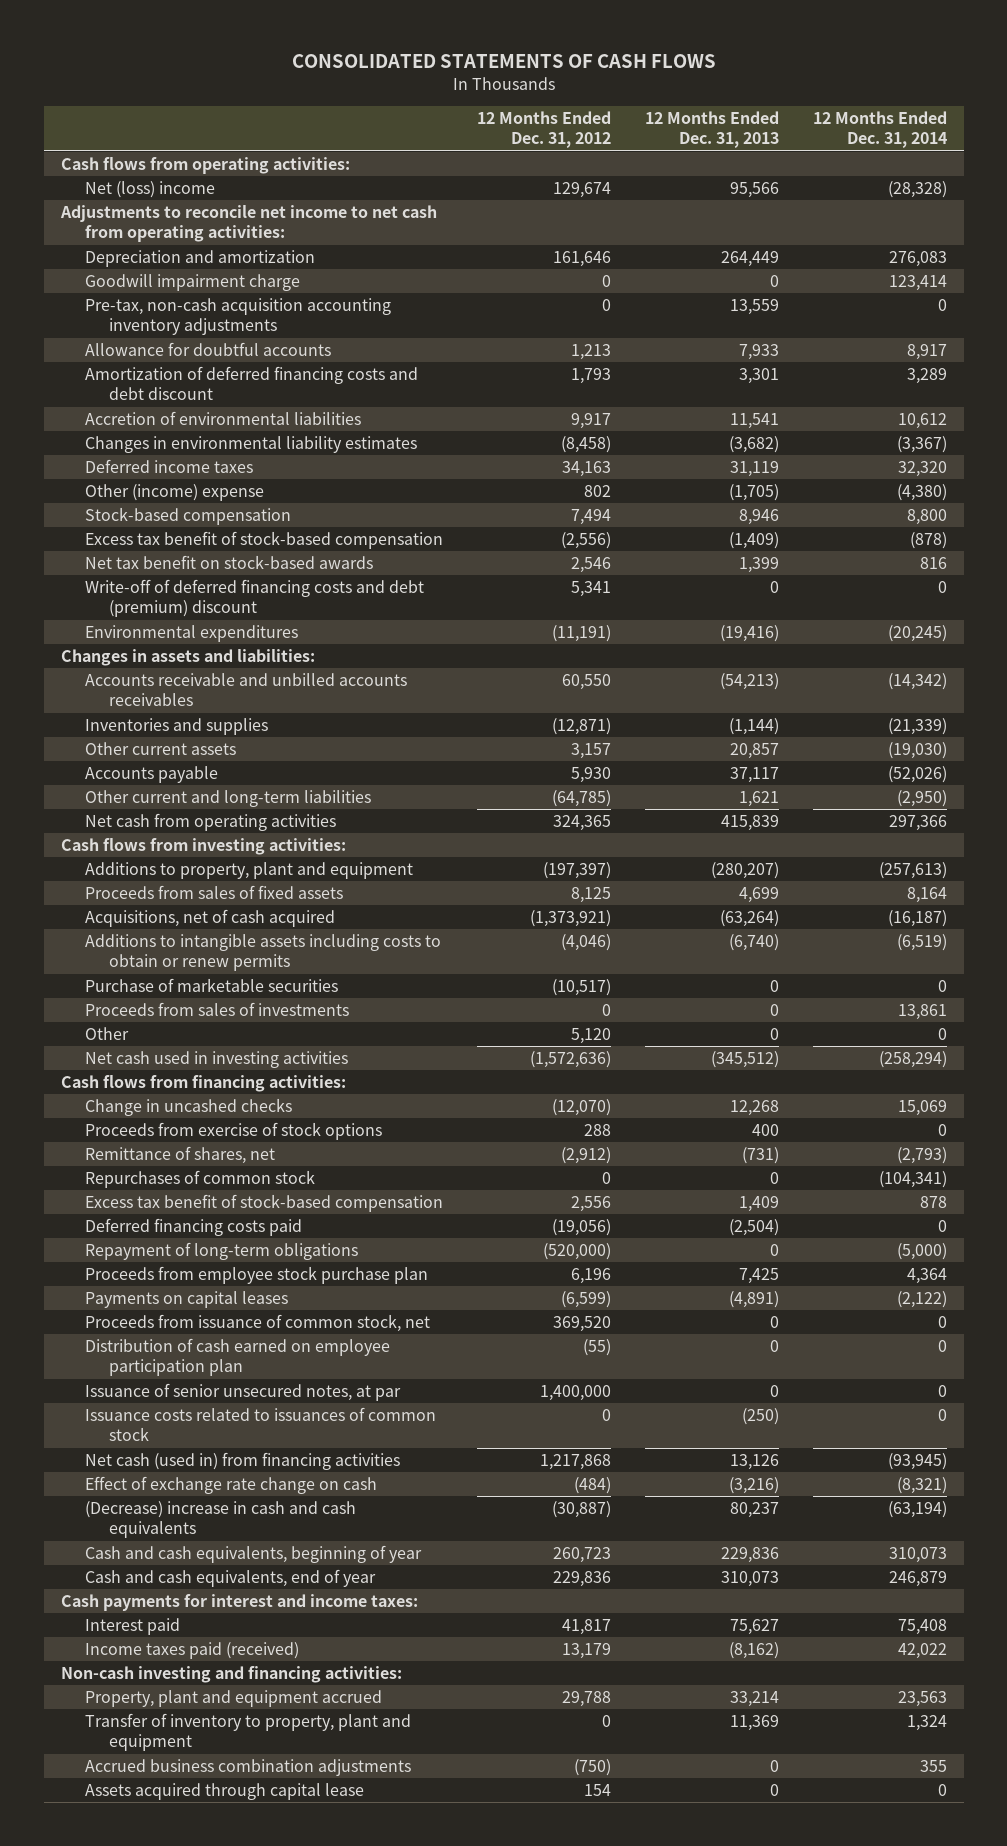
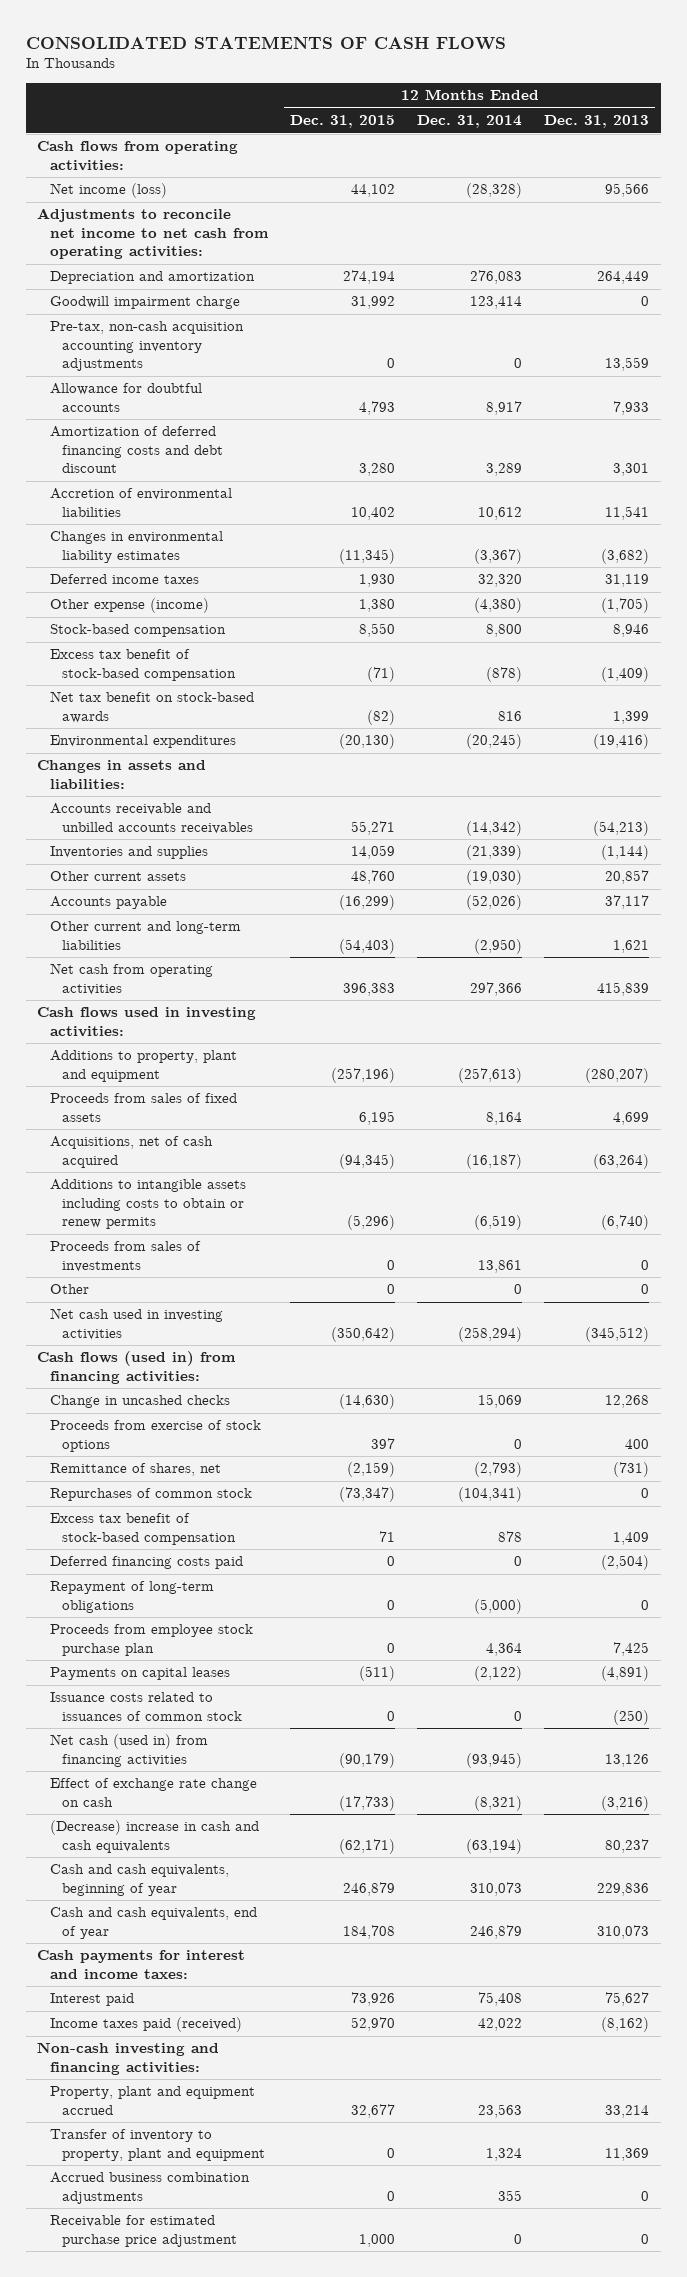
- | 12 Months Ended Dec. 31, 2012 | 12 Months Ended Dec. 31, 2013 | 12 Months Ended Dec. 31, 2014
+ | 12 Months Ended Dec. 31, 2015 | 12 Months Ended Dec. 31, 2014 | 12 Months Ended Dec. 31, 2013
- Net (loss) income | 129,674 | 95,566 | (28,328)
+ Net income (loss) | 44,102 | (28,328) | 95,566
- Other (income) expense | 802 | (1,705) | (4,380)
+ Other expense (income) | 1,380 | (4,380) | (1,705)
- Write-off of deferred financing costs and debt (premium) discount | 5,341 | 0 | 0
- Cash flows from investing activities:
+ Cash flows used in investing activities:
- Purchase of marketable securities | (10,517) | 0 | 0
- Cash flows from financing activities:
+ Cash flows (used in) from financing activities:
- Proceeds from issuance of common stock, net | 369,520 | 0 | 0
- Distribution of cash earned on employee participation plan | (55) | 0 | 0
- Issuance of senior unsecured notes, at par | 1,400,000 | 0 | 0
- Assets acquired through capital lease | 154 | 0 | 0
+ Receivable for estimated purchase price adjustment | 1,000 | 0 | 0

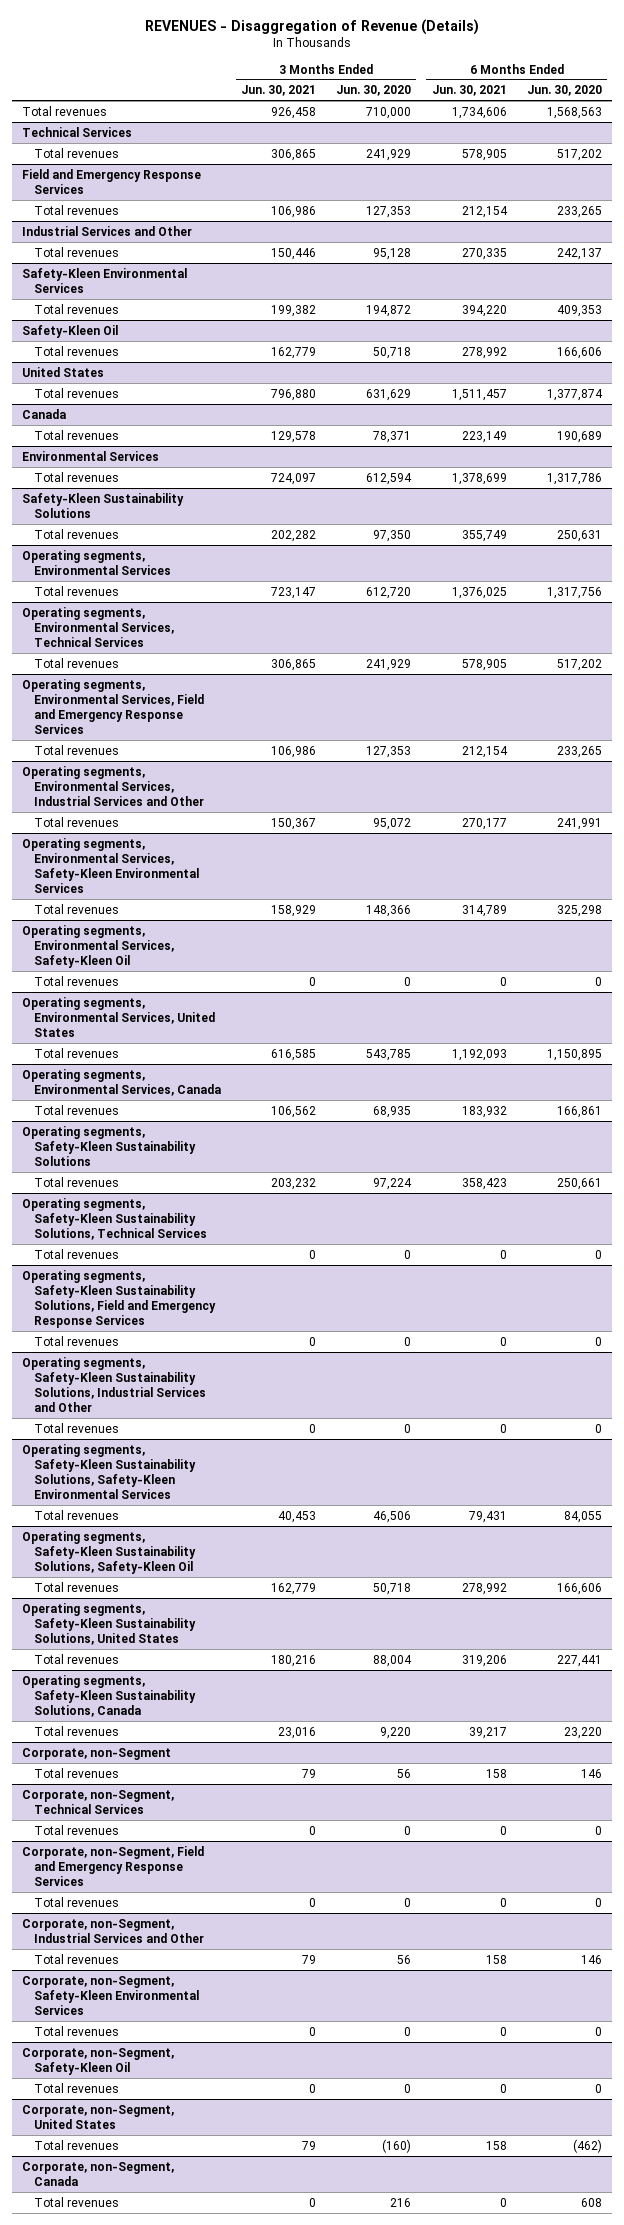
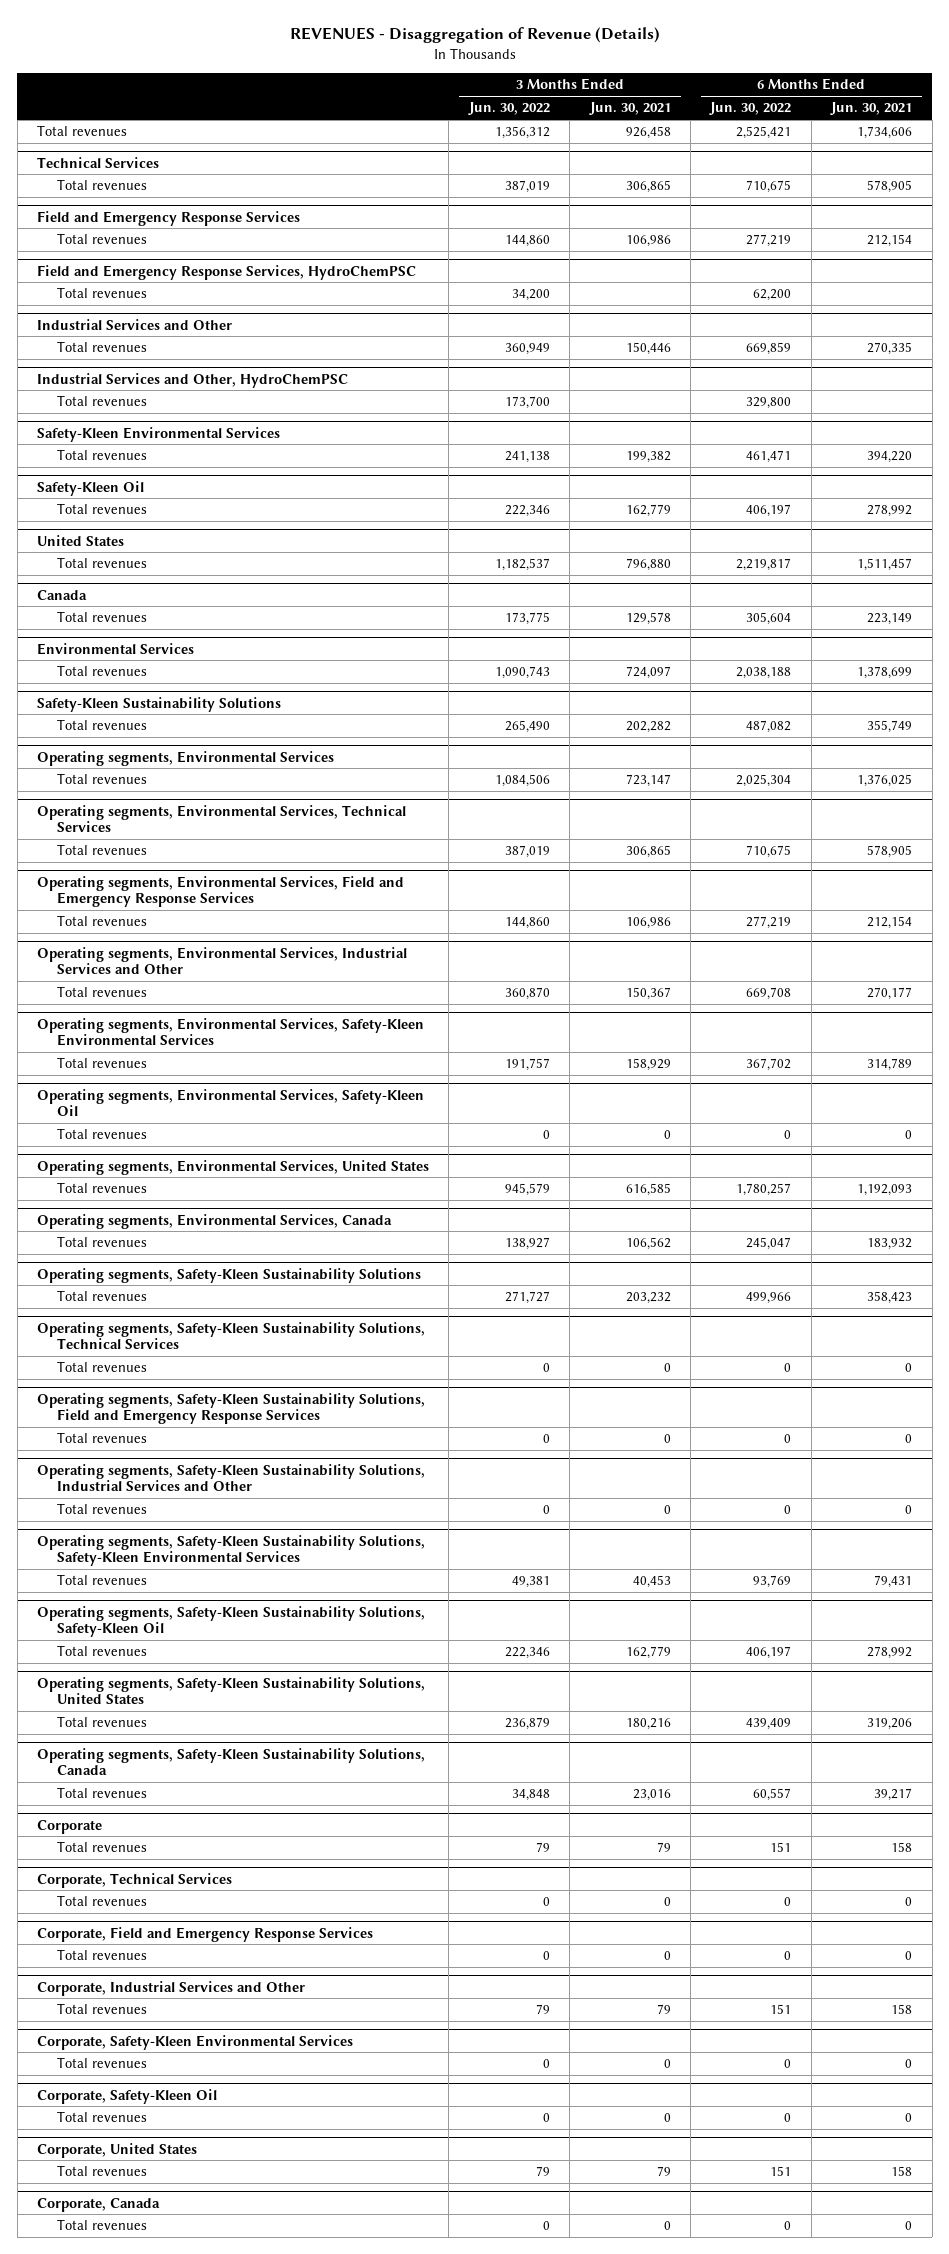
- | 3 Months Ended Jun. 30, 2021 | 3 Months Ended Jun. 30, 2020 | 6 Months Ended Jun. 30, 2021 | 6 Months Ended Jun. 30, 2020
+ | 3 Months Ended Jun. 30, 2022 | 3 Months Ended Jun. 30, 2021 | 6 Months Ended Jun. 30, 2022 | 6 Months Ended Jun. 30, 2021
+ Field and Emergency Response Services, HydroChemPSC
+ Total revenues | 34,200 | | 62,200 |
+ Industrial Services and Other, HydroChemPSC
+ Total revenues | 173,700 | | 329,800 |
- Corporate, non-Segment
+ Corporate
- Corporate, non-Segment, Technical Services
+ Corporate, Technical Services
- Corporate, non-Segment, Field and Emergency Response Services
+ Corporate, Field and Emergency Response Services
- Corporate, non-Segment, Industrial Services and Other
+ Corporate, Industrial Services and Other
- Corporate, non-Segment, Safety-Kleen Environmental Services
+ Corporate, Safety-Kleen Environmental Services
- Corporate, non-Segment, Safety-Kleen Oil
+ Corporate, Safety-Kleen Oil
- Corporate, non-Segment, United States
+ Corporate, United States
- Corporate, non-Segment, Canada
+ Corporate, Canada

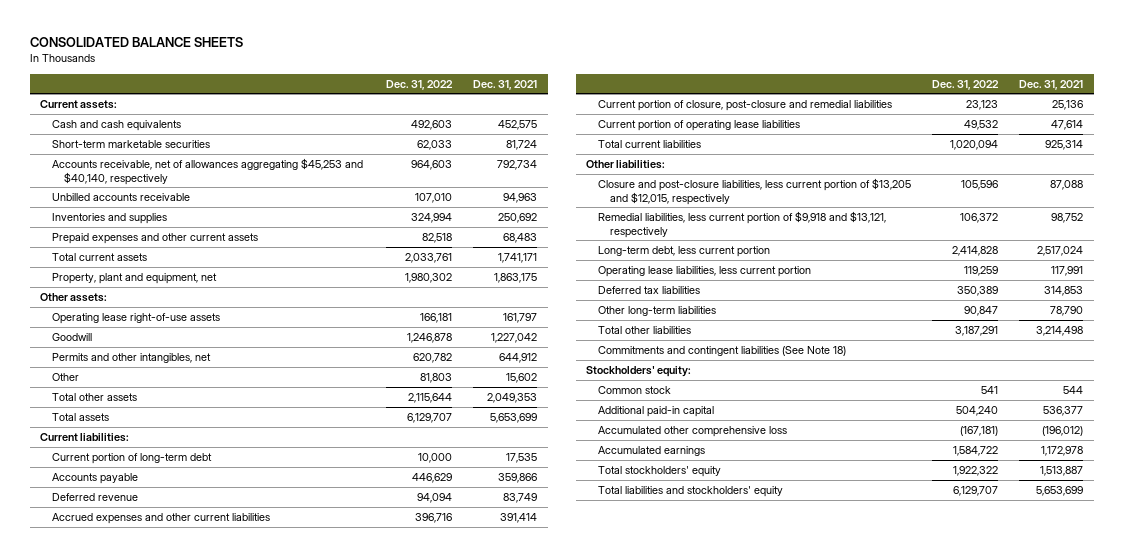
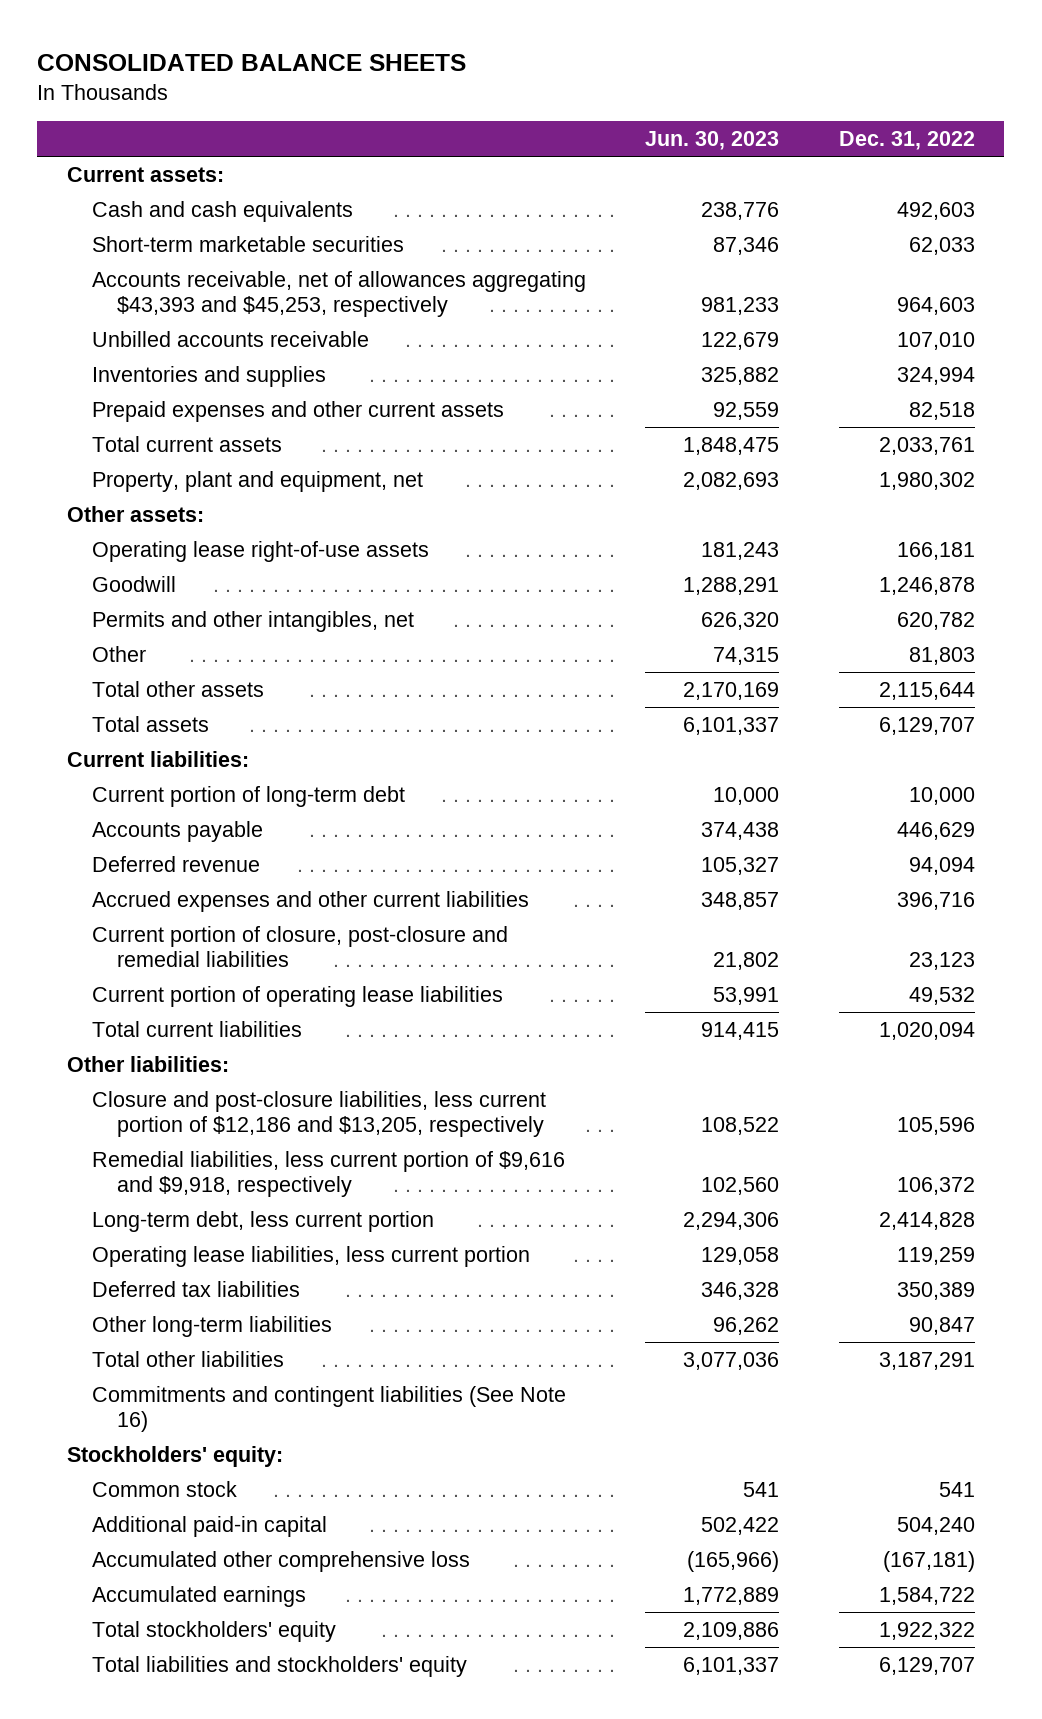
- | Dec. 31, 2022 | Dec. 31, 2021
+ | Jun. 30, 2023 | Dec. 31, 2022
- Accounts receivable, net of allowances aggregating $45,253 and $40,140, respectively | 964,603 | 792,734
+ Accounts receivable, net of allowances aggregating $43,393 and $45,253, respectively | 981,233 | 964,603
- Closure and post-closure liabilities, less current portion of $13,205 and $12,015, respectively | 105,596 | 87,088
- Remedial liabilities, less current portion of $9,918 and $13,121, respectively | 106,372 | 98,752
+ Closure and post-closure liabilities, less current portion of $12,186 and $13,205, respectively | 108,522 | 105,596
+ Remedial liabilities, less current portion of $9,616 and $9,918, respectively | 102,560 | 106,372
- Commitments and contingent liabilities (See Note 18)
+ Commitments and contingent liabilities (See Note 16)

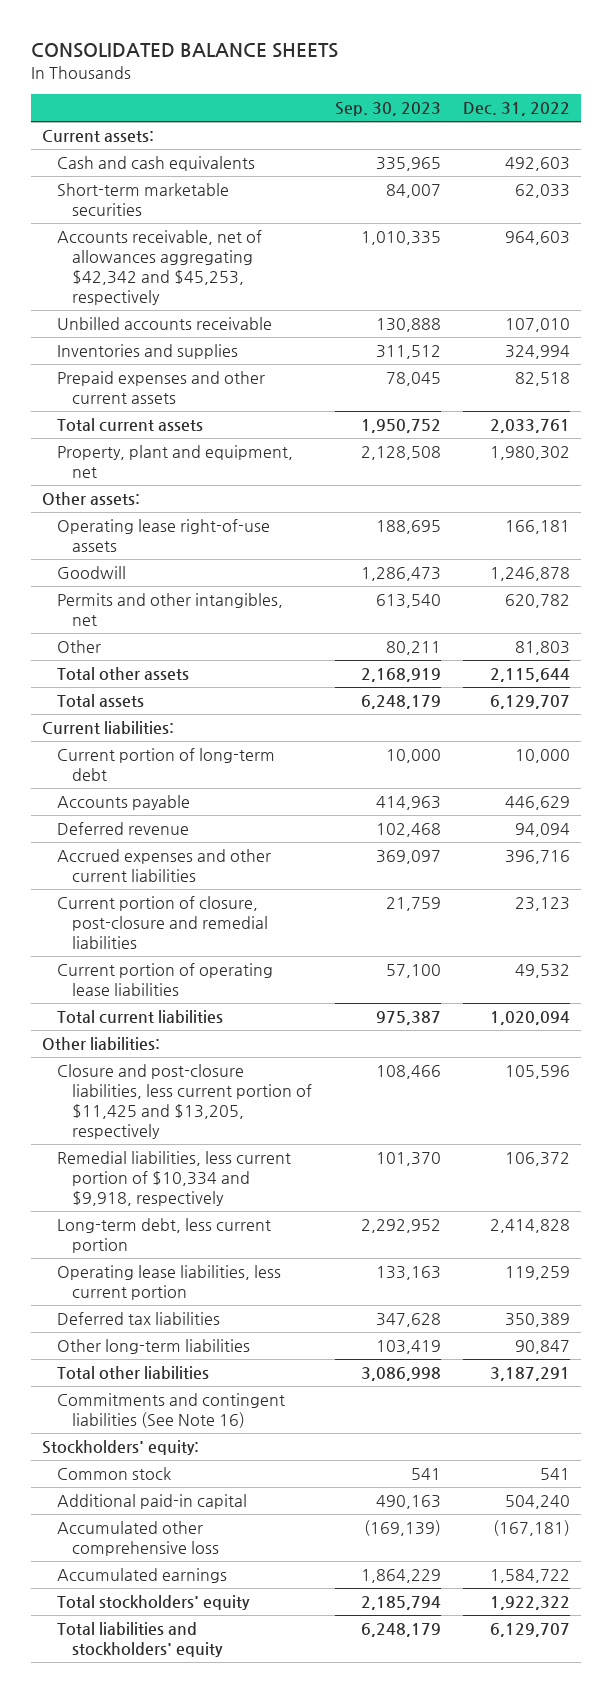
- | Jun. 30, 2023 | Dec. 31, 2022
+ | Sep. 30, 2023 | Dec. 31, 2022
- Accounts receivable, net of allowances aggregating $43,393 and $45,253, respectively | 981,233 | 964,603
+ Accounts receivable, net of allowances aggregating $42,342 and $45,253, respectively | 1,010,335 | 964,603
- Closure and post-closure liabilities, less current portion of $12,186 and $13,205, respectively | 108,522 | 105,596
- Remedial liabilities, less current portion of $9,616 and $9,918, respectively | 102,560 | 106,372
+ Closure and post-closure liabilities, less current portion of $11,425 and $13,205, respectively | 108,466 | 105,596
+ Remedial liabilities, less current portion of $10,334 and $9,918, respectively | 101,370 | 106,372

